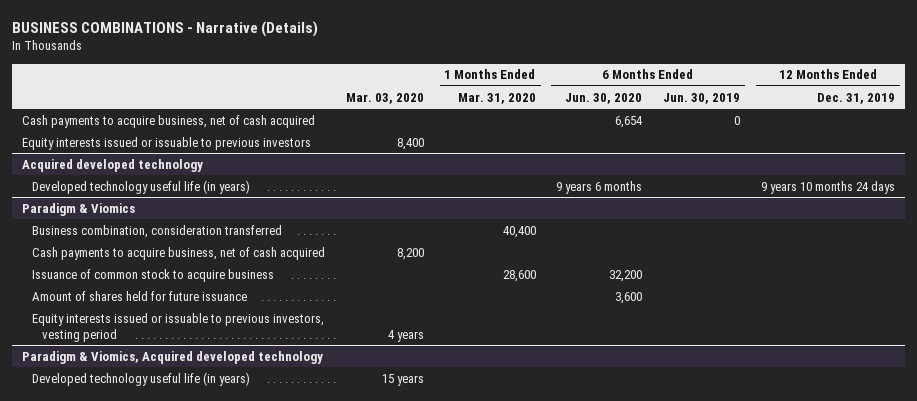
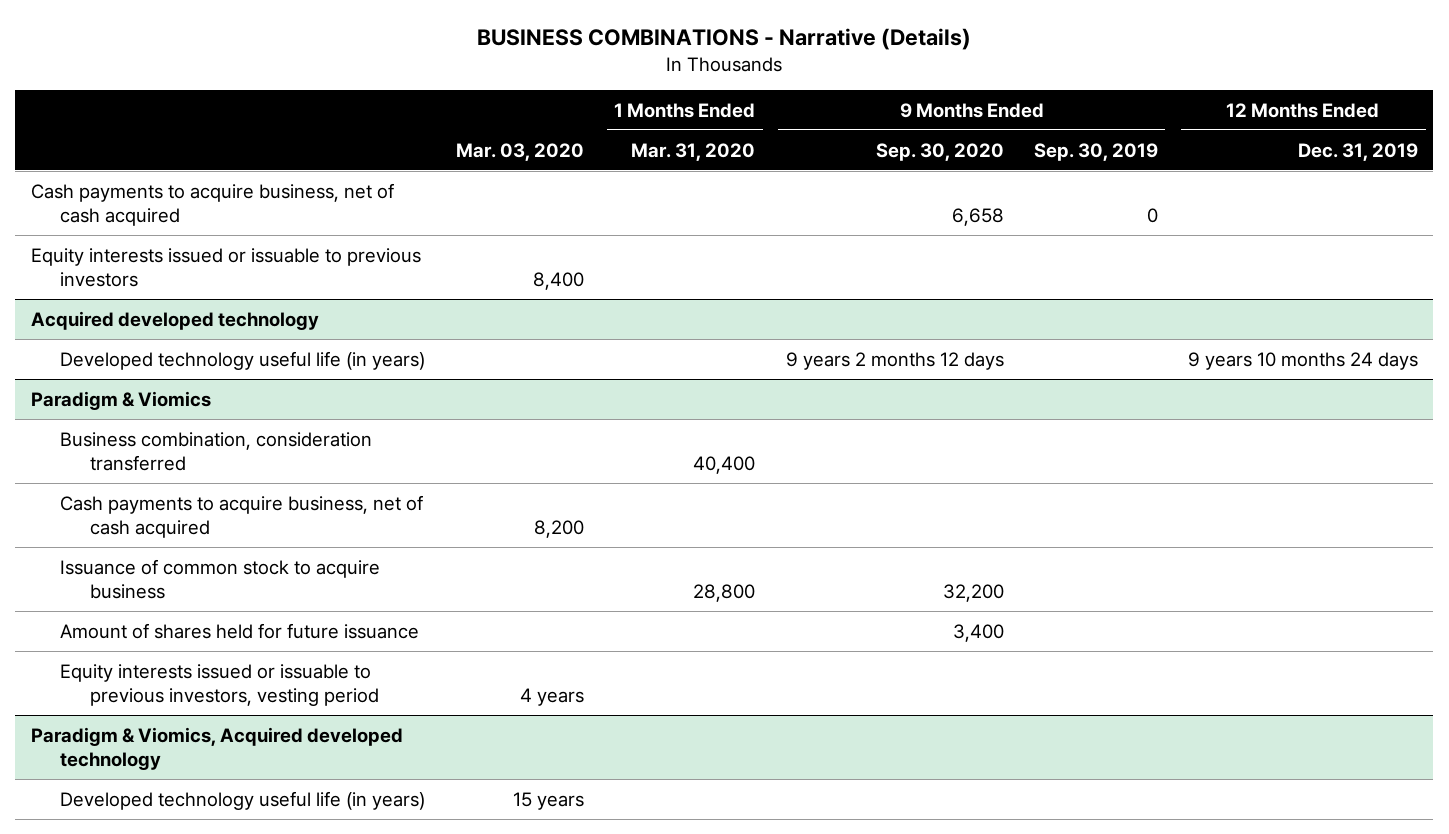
- | Mar. 03, 2020 | 1 Months Ended Mar. 31, 2020 | 6 Months Ended Jun. 30, 2020 | 6 Months Ended Jun. 30, 2019 | 12 Months Ended Dec. 31, 2019
+ | Mar. 03, 2020 | 1 Months Ended Mar. 31, 2020 | 9 Months Ended Sep. 30, 2020 | 9 Months Ended Sep. 30, 2019 | 12 Months Ended Dec. 31, 2019
@ Paradigm & Viomics
- Issuance of common stock to acquire business | | 28,600 | 32,200 | |
+ Issuance of common stock to acquire business | | 28,800 | 32,200 | |

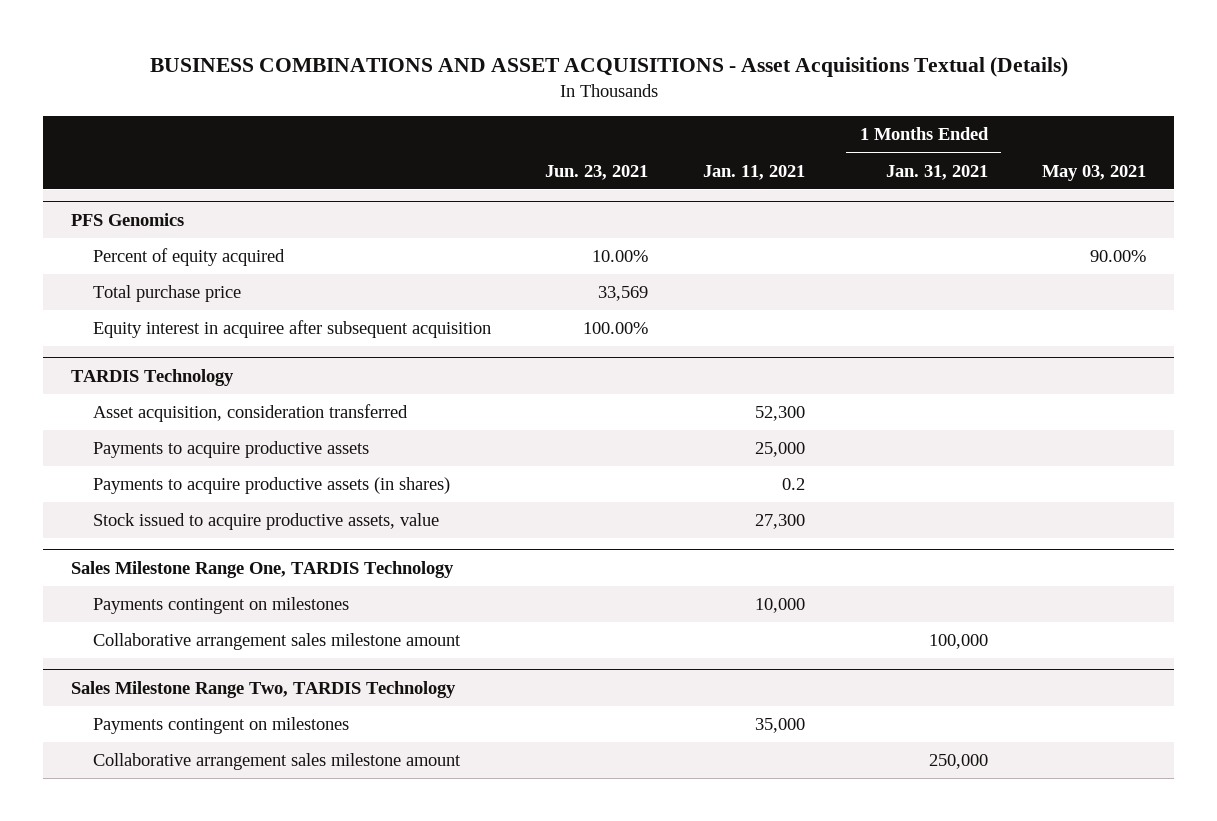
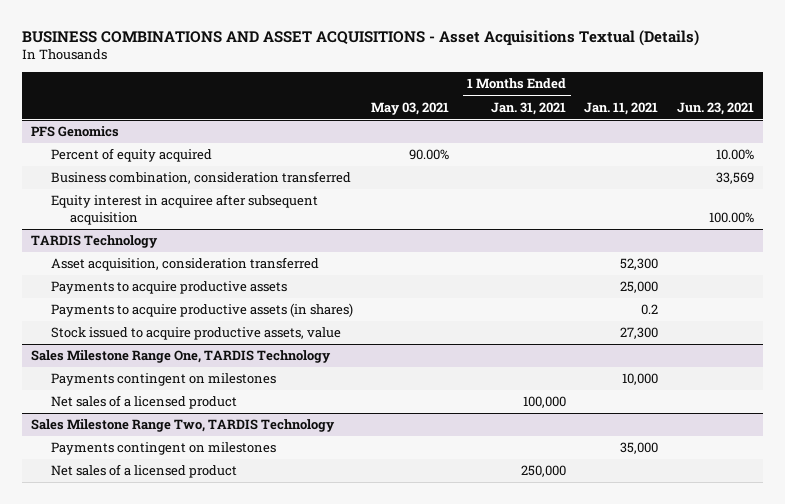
- | Jun. 23, 2021 | Jan. 11, 2021 | 1 Months Ended Jan. 31, 2021 | May 03, 2021
+ | May 03, 2021 | 1 Months Ended Jan. 31, 2021 | Jan. 11, 2021 | Jun. 23, 2021
@ PFS Genomics
- Total purchase price | 33,569 | | |
+ Business combination, consideration transferred | | | | 33,569
@ Sales Milestone Range One, TARDIS Technology
- Collaborative arrangement sales milestone amount | | | 100,000 |
+ Net sales of a licensed product | | 100,000 | |
@ Sales Milestone Range Two, TARDIS Technology
- Collaborative arrangement sales milestone amount | | | 250,000 |
+ Net sales of a licensed product | | 250,000 | |

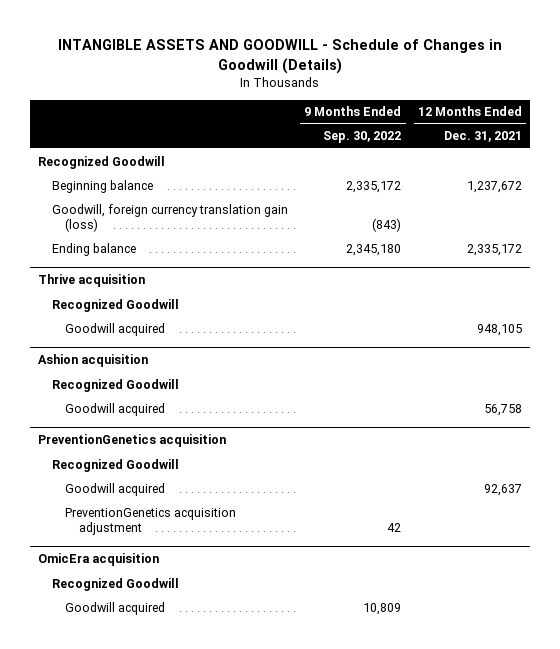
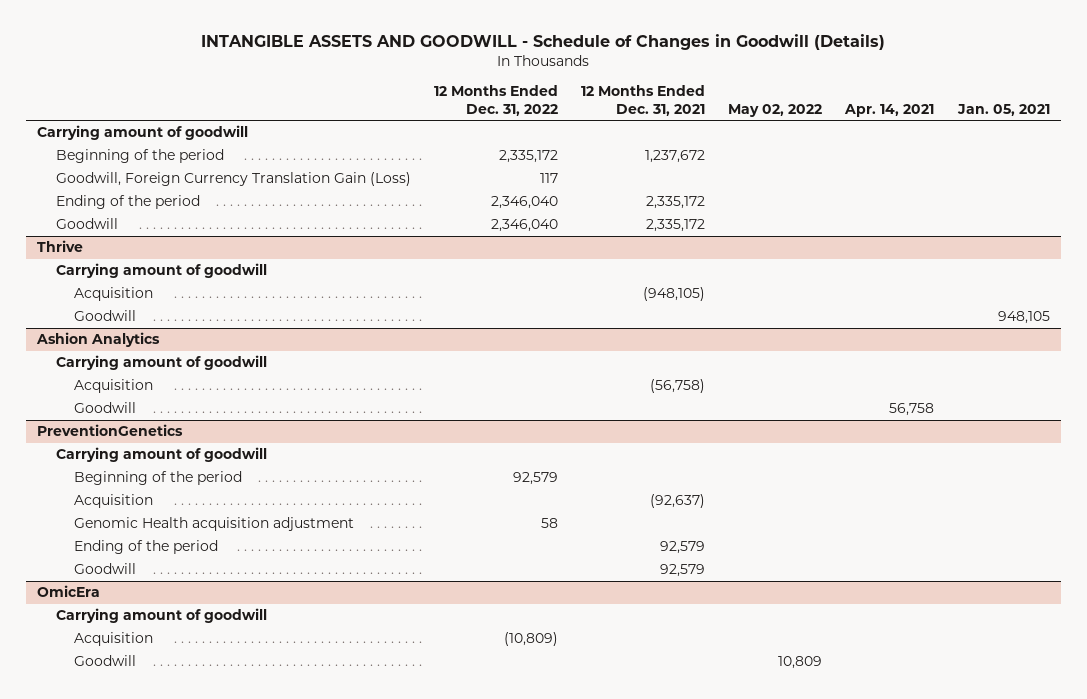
- | 9 Months Ended Sep. 30, 2022 | 12 Months Ended Dec. 31, 2021
+ | 12 Months Ended Dec. 31, 2022 | 12 Months Ended Dec. 31, 2021 | May 02, 2022 | Apr. 14, 2021 | Jan. 05, 2021
- Recognized Goodwill
- Beginning balance | 2,335,172 | 1,237,672
- Goodwill, foreign currency translation gain (loss) | (843) |
- Ending balance | 2,345,180 | 2,335,172
- Thrive acquisition
- Recognized Goodwill
- Goodwill acquired | | 948,105
- Ashion acquisition
- Recognized Goodwill
- Goodwill acquired | | 56,758
- PreventionGenetics acquisition
- Recognized Goodwill
- Goodwill acquired | | 92,637
- PreventionGenetics acquisition adjustment | 42 |
- OmicEra acquisition
- Recognized Goodwill
- Goodwill acquired | 10,809 |
+ Carrying amount of goodwill
+ Beginning of the period | 2,335,172 | 1,237,672 | | |
+ Goodwill, Foreign Currency Translation Gain (Loss) | 117 | | | |
+ Ending of the period | 2,346,040 | 2,335,172 | | |
+ Goodwill | 2,346,040 | 2,335,172 | | |
+ Thrive
+ Carrying amount of goodwill
+ Acquisition | | (948,105) | | |
+ Goodwill | | | | | 948,105
+ Ashion Analytics
+ Carrying amount of goodwill
+ Acquisition | | (56,758) | | |
+ Goodwill | | | | 56,758 |
+ PreventionGenetics
+ Carrying amount of goodwill
+ Beginning of the period | 92,579 | | | |
+ Acquisition | | (92,637) | | |
+ Genomic Health acquisition adjustment | 58 | | | |
+ Ending of the period | | 92,579 | | |
+ Goodwill | | 92,579 | | |
+ OmicEra
+ Carrying amount of goodwill
+ Acquisition | (10,809) | | | |
+ Goodwill | | | 10,809 | |

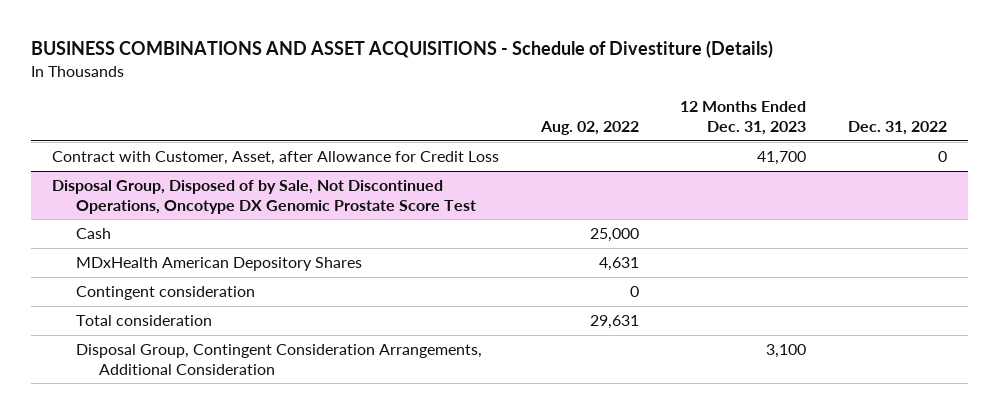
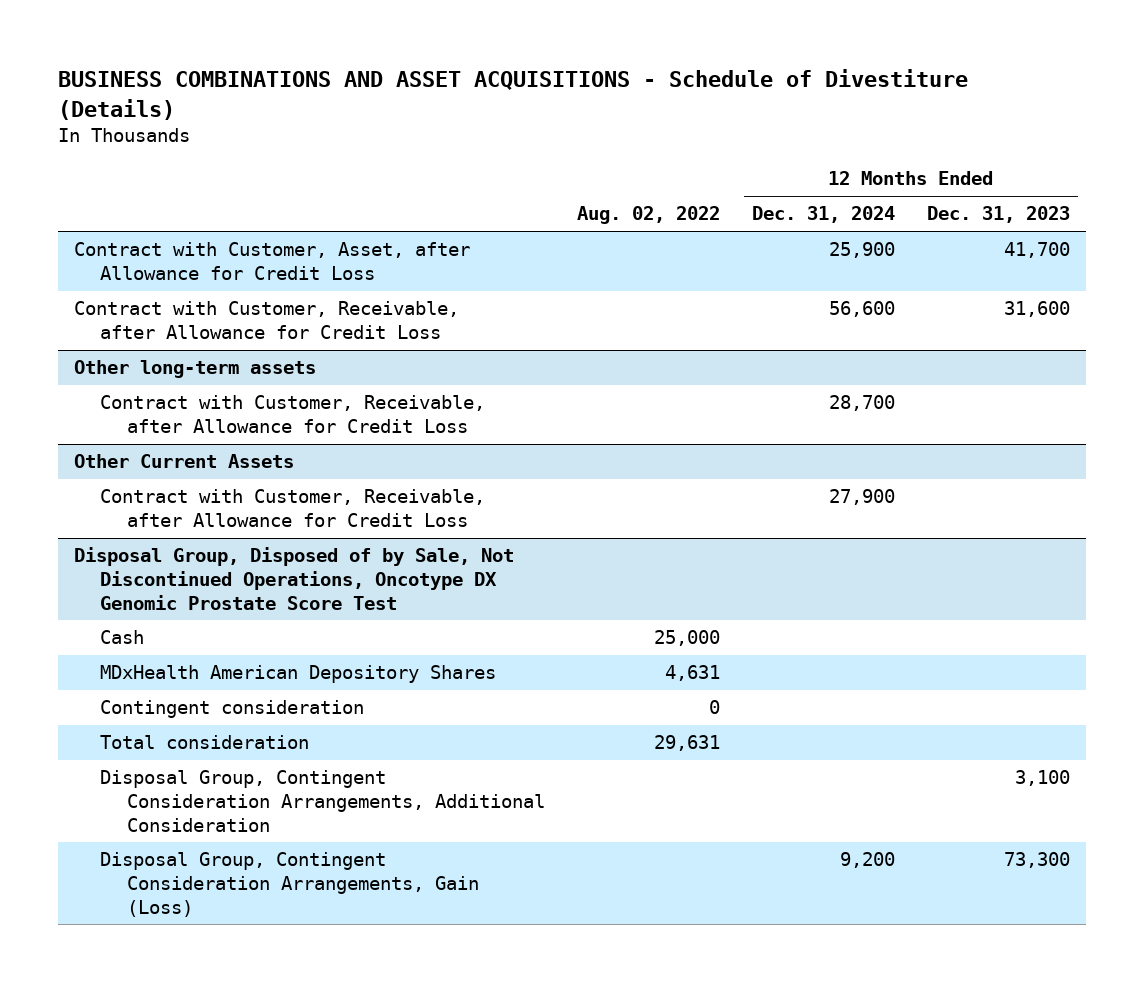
- | Aug. 02, 2022 | 12 Months Ended Dec. 31, 2023 | Dec. 31, 2022
+ | Aug. 02, 2022 | 12 Months Ended Dec. 31, 2024 | 12 Months Ended Dec. 31, 2023
+ Contract with Customer, Receivable, after Allowance for Credit Loss | | 56,600 | 31,600
+ Other long-term assets
+ Contract with Customer, Receivable, after Allowance for Credit Loss | | 28,700 |
+ Other Current Assets
+ Contract with Customer, Receivable, after Allowance for Credit Loss | | 27,900 |
@ Disposal Group, Disposed of by Sale, Not Discontinued Operations, Oncotype DX Genomic Prostate Score Test
+ Disposal Group, Contingent Consideration Arrangements, Gain (Loss) | | 9,200 | 73,300

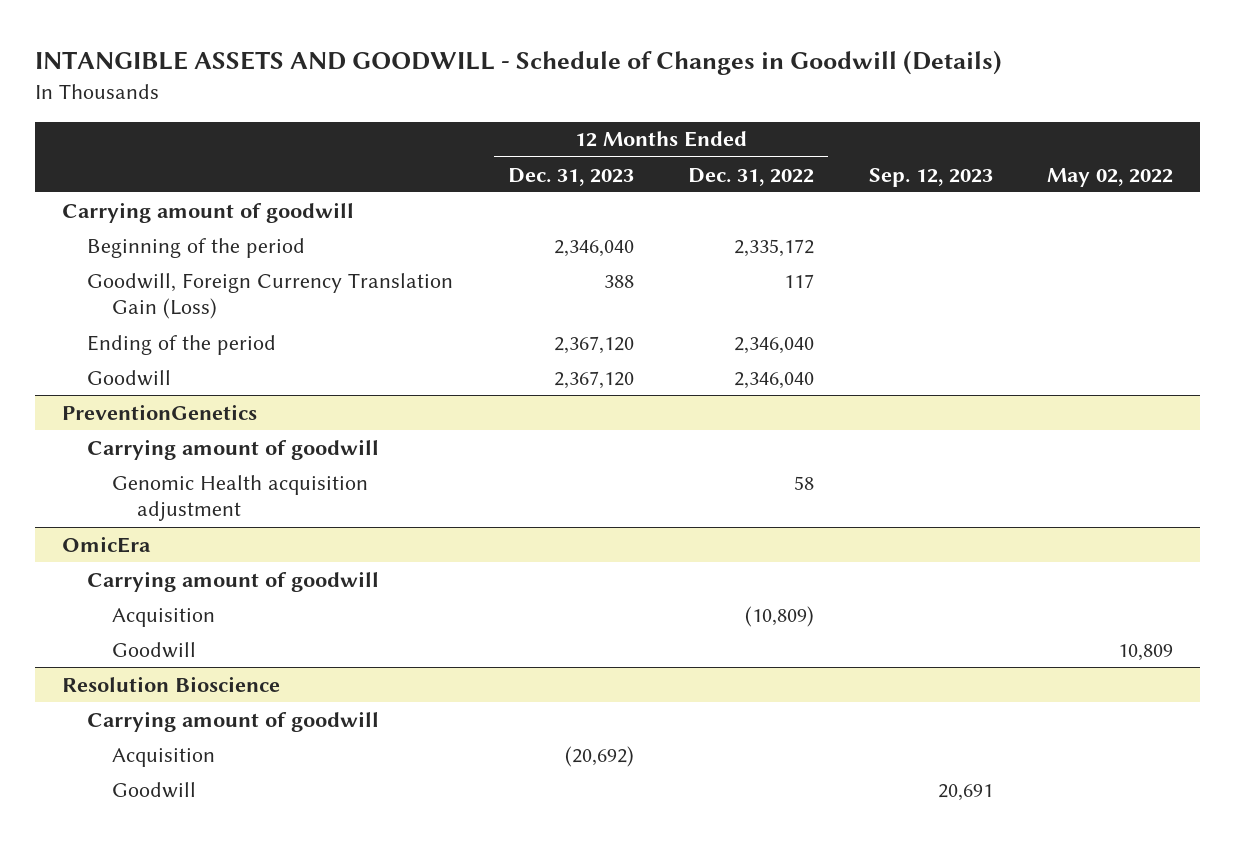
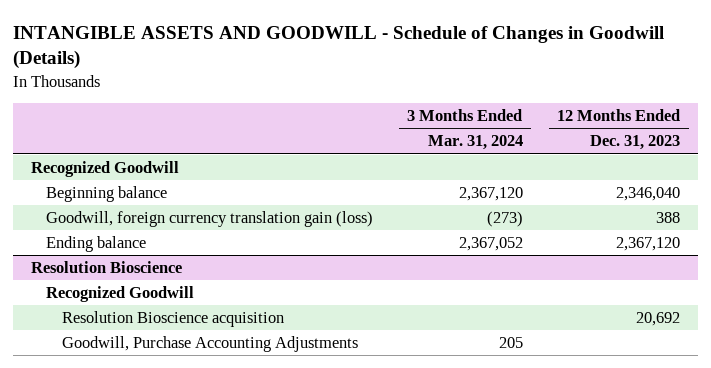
- | 12 Months Ended Dec. 31, 2023 | 12 Months Ended Dec. 31, 2022 | Sep. 12, 2023 | May 02, 2022
+ | 3 Months Ended Mar. 31, 2024 | 12 Months Ended Dec. 31, 2023
- Carrying amount of goodwill
- Beginning of the period | 2,346,040 | 2,335,172 | |
- Goodwill, Foreign Currency Translation Gain (Loss) | 388 | 117 | |
- Ending of the period | 2,367,120 | 2,346,040 | |
- Goodwill | 2,367,120 | 2,346,040 | |
- PreventionGenetics
- Carrying amount of goodwill
- Genomic Health acquisition adjustment | | 58 | |
- OmicEra
- Carrying amount of goodwill
- Acquisition | | (10,809) | |
- Goodwill | | | | 10,809
+ Recognized Goodwill
+ Beginning balance | 2,367,120 | 2,346,040
+ Goodwill, foreign currency translation gain (loss) | (273) | 388
+ Ending balance | 2,367,052 | 2,367,120
@ Resolution Bioscience
- Carrying amount of goodwill
- Acquisition | (20,692) | | |
- Goodwill | | | 20,691 |
+ Recognized Goodwill
+ Resolution Bioscience acquisition | | 20,692
+ Goodwill, Purchase Accounting Adjustments | 205 |

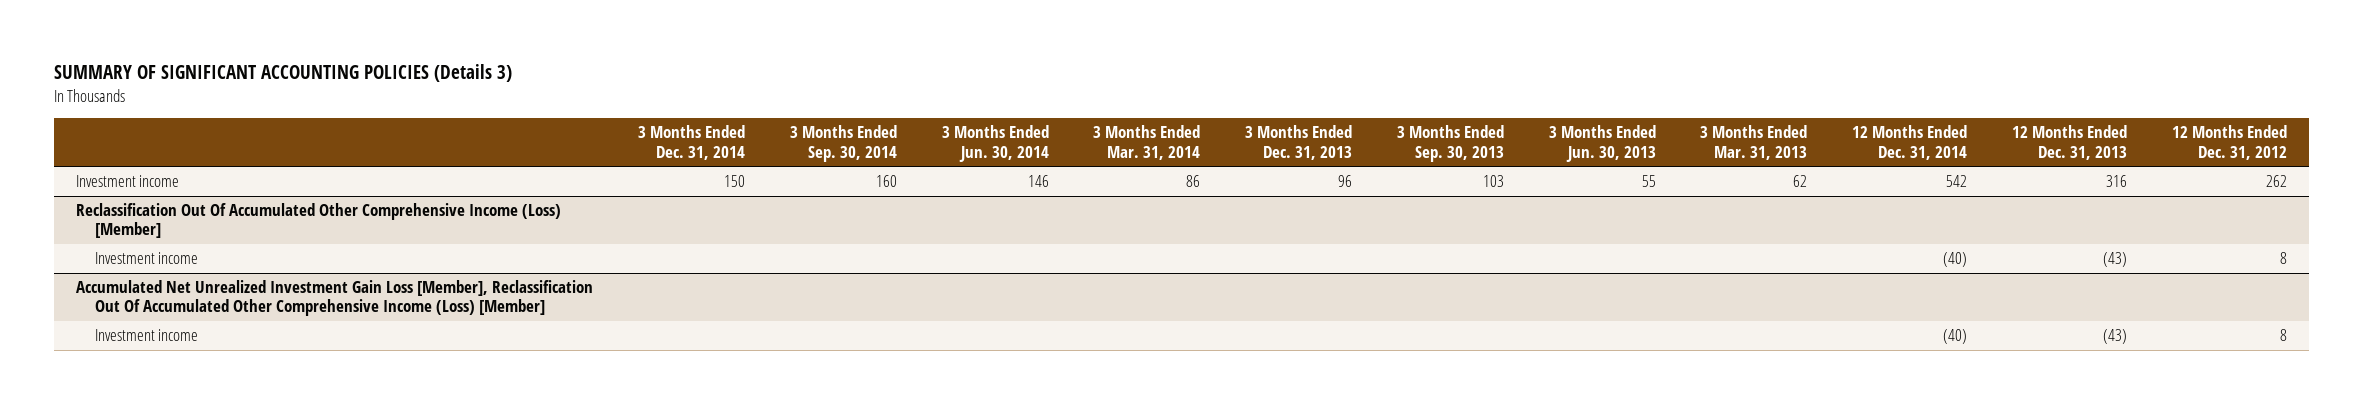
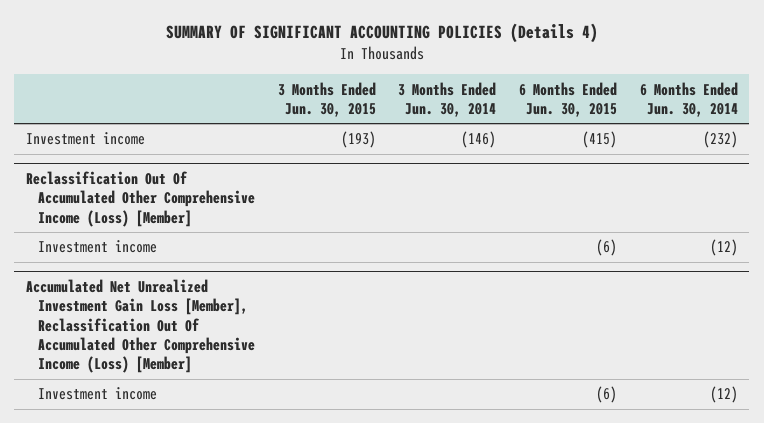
- SUMMARY OF SIGNIFICANT ACCOUNTING POLICIES (Details 3)
+ SUMMARY OF SIGNIFICANT ACCOUNTING POLICIES (Details 4)
- | 3 Months Ended Dec. 31, 2014 | 3 Months Ended Sep. 30, 2014 | 3 Months Ended Jun. 30, 2014 | 3 Months Ended Mar. 31, 2014 | 3 Months Ended Dec. 31, 2013 | 3 Months Ended Sep. 30, 2013 | 3 Months Ended Jun. 30, 2013 | 3 Months Ended Mar. 31, 2013 | 12 Months Ended Dec. 31, 2014 | 12 Months Ended Dec. 31, 2013 | 12 Months Ended Dec. 31, 2012
+ | 3 Months Ended Jun. 30, 2015 | 3 Months Ended Jun. 30, 2014 | 6 Months Ended Jun. 30, 2015 | 6 Months Ended Jun. 30, 2014
- Investment income | 150 | 160 | 146 | 86 | 96 | 103 | 55 | 62 | 542 | 316 | 262
+ Investment income | (193) | (146) | (415) | (232)

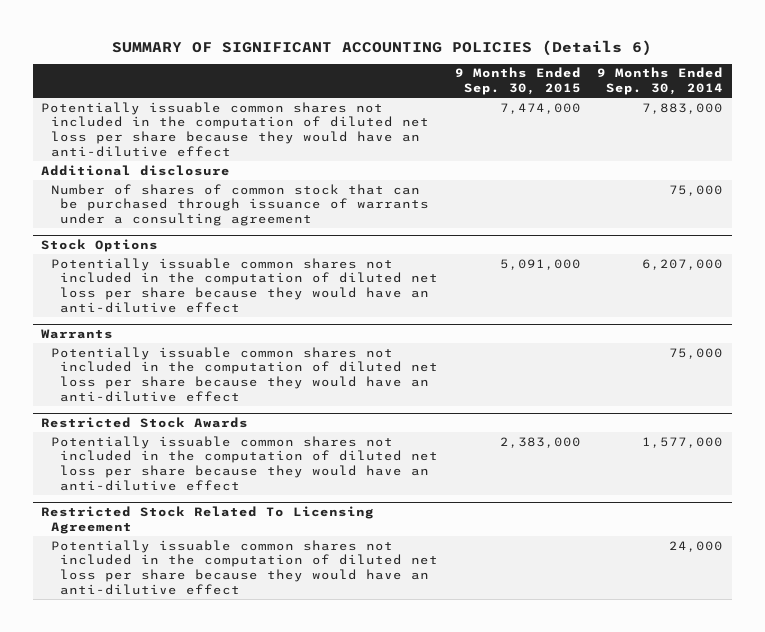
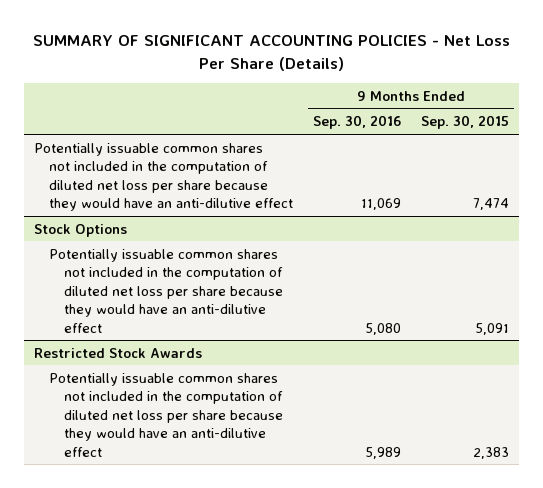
- SUMMARY OF SIGNIFICANT ACCOUNTING POLICIES (Details 6)
+ SUMMARY OF SIGNIFICANT ACCOUNTING POLICIES - Net Loss Per Share (Details)
- | 9 Months Ended Sep. 30, 2015 | 9 Months Ended Sep. 30, 2014
+ | 9 Months Ended Sep. 30, 2016 | 9 Months Ended Sep. 30, 2015
- Potentially issuable common shares not included in the computation of diluted net loss per share because they would have an anti-dilutive effect | 7,474,000 | 7,883,000
- Additional disclosure
- Number of shares of common stock that can be purchased through issuance of warrants under a consulting agreement | | 75,000
+ Potentially issuable common shares not included in the computation of diluted net loss per share because they would have an anti-dilutive effect | 11,069 | 7,474
@ Stock Options
- Potentially issuable common shares not included in the computation of diluted net loss per share because they would have an anti-dilutive effect | 5,091,000 | 6,207,000
- Warrants
- Potentially issuable common shares not included in the computation of diluted net loss per share because they would have an anti-dilutive effect | | 75,000
@ Stock Options
+ Potentially issuable common shares not included in the computation of diluted net loss per share because they would have an anti-dilutive effect | 5,080 | 5,091
@ Restricted Stock Awards
- Potentially issuable common shares not included in the computation of diluted net loss per share because they would have an anti-dilutive effect | 2,383,000 | 1,577,000
- Restricted Stock Related To Licensing Agreement
- Potentially issuable common shares not included in the computation of diluted net loss per share because they would have an anti-dilutive effect | | 24,000
@ Restricted Stock Awards
+ Potentially issuable common shares not included in the computation of diluted net loss per share because they would have an anti-dilutive effect | 5,989 | 2,383

